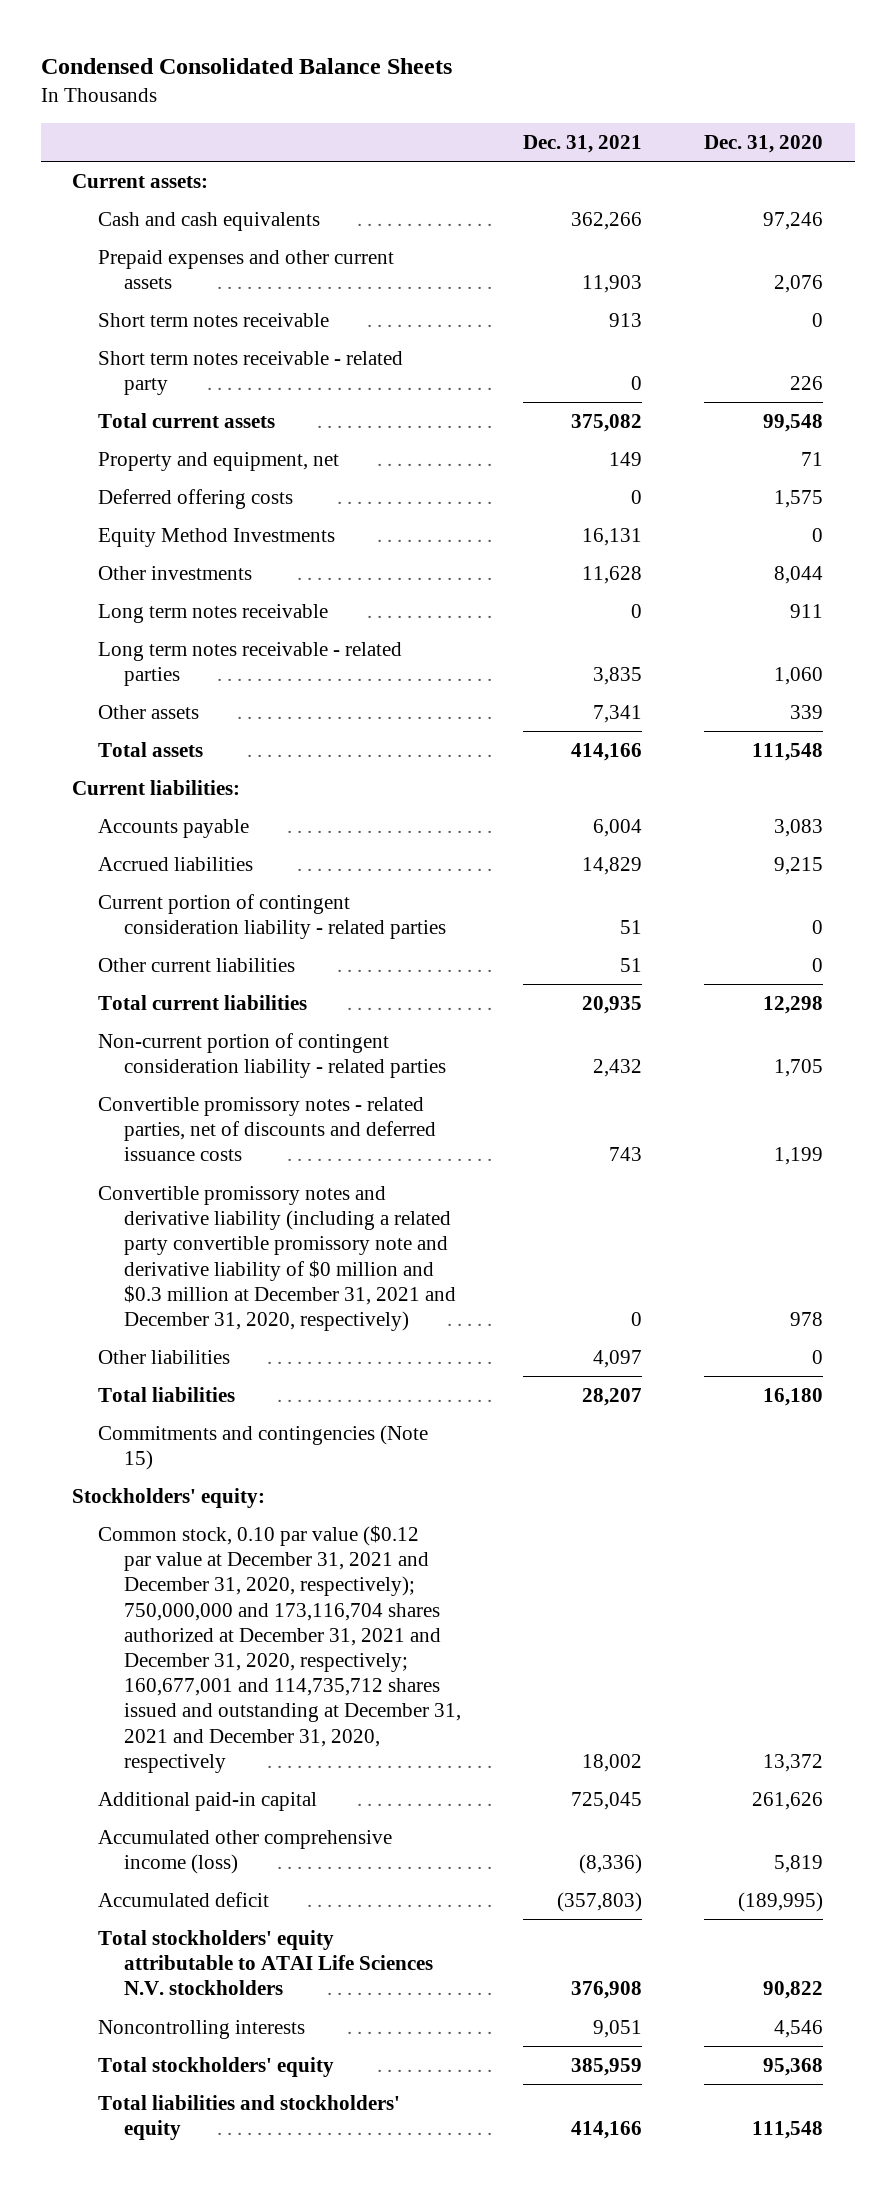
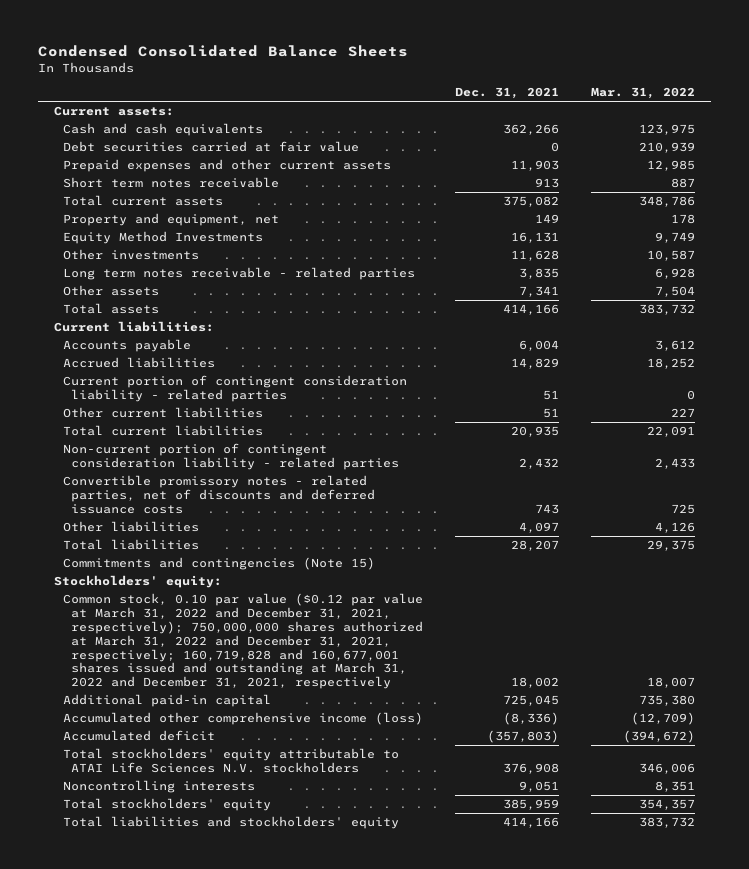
- | Dec. 31, 2021 | Dec. 31, 2020
+ | Dec. 31, 2021 | Mar. 31, 2022
+ Debt securities carried at fair value | 0 | 210,939
- Short term notes receivable - related party | 0 | 226
- Deferred offering costs | 0 | 1,575
- Long term notes receivable | 0 | 911
- Convertible promissory notes and derivative liability (including a related party convertible promissory note and derivative liability of $0 million and $0.3 million at December 31, 2021 and December 31, 2020, respectively) | 0 | 978
- Common stock, 0.10 par value ($0.12 par value at December 31, 2021 and December 31, 2020, respectively); 750,000,000 and 173,116,704 shares authorized at December 31, 2021 and December 31, 2020, respectively; 160,677,001 and 114,735,712 shares issued and outstanding at December 31, 2021 and December 31, 2020, respectively | 18,002 | 13,372
+ Common stock, 0.10 par value ($0.12 par value at March 31, 2022 and December 31, 2021, respectively); 750,000,000 shares authorized at March 31, 2022 and December 31, 2021, respectively; 160,719,828 and 160,677,001 shares issued and outstanding at March 31, 2022 and December 31, 2021, respectively | 18,002 | 18,007

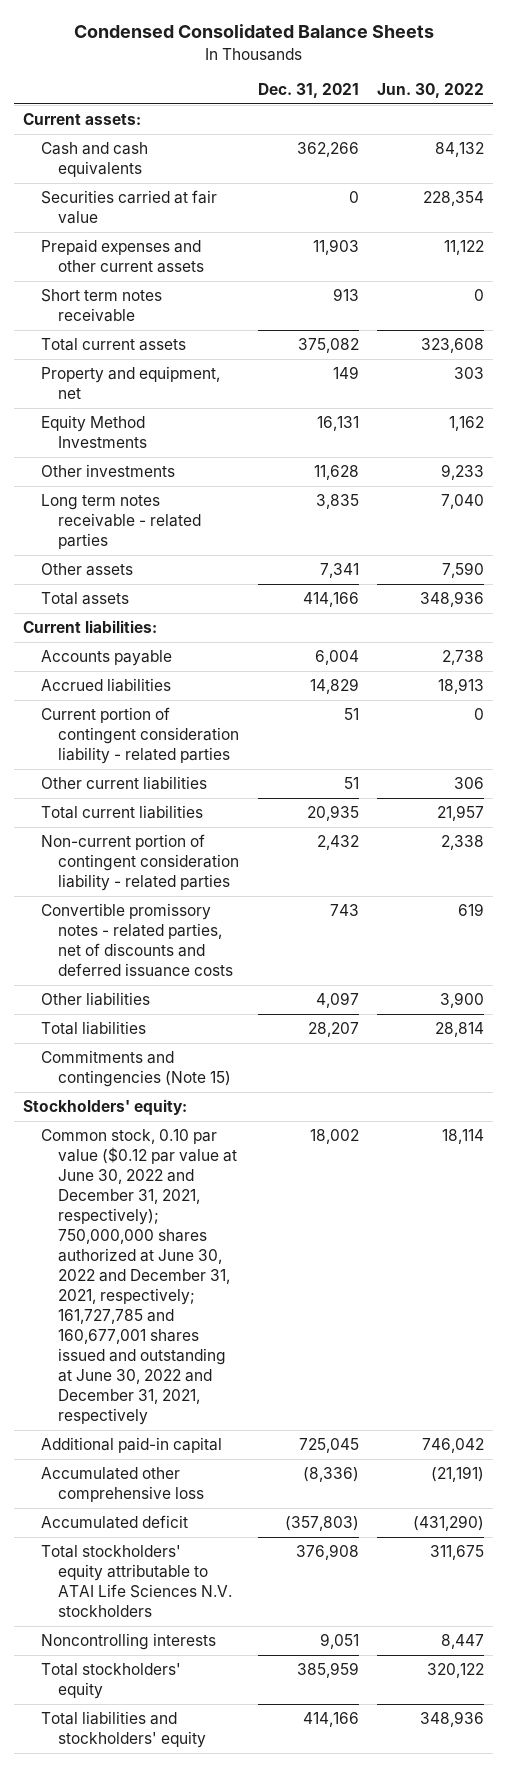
- | Dec. 31, 2021 | Mar. 31, 2022
+ | Dec. 31, 2021 | Jun. 30, 2022
- Debt securities carried at fair value | 0 | 210,939
+ Securities carried at fair value | 0 | 228,354
- Common stock, 0.10 par value ($0.12 par value at March 31, 2022 and December 31, 2021, respectively); 750,000,000 shares authorized at March 31, 2022 and December 31, 2021, respectively; 160,719,828 and 160,677,001 shares issued and outstanding at March 31, 2022 and December 31, 2021, respectively | 18,002 | 18,007
+ Common stock, 0.10 par value ($0.12 par value at June 30, 2022 and December 31, 2021, respectively); 750,000,000 shares authorized at June 30, 2022 and December 31, 2021, respectively; 161,727,785 and 160,677,001 shares issued and outstanding at June 30, 2022 and December 31, 2021, respectively | 18,002 | 18,114
- Accumulated other comprehensive income (loss) | (8,336) | (12,709)
+ Accumulated other comprehensive loss | (8,336) | (21,191)

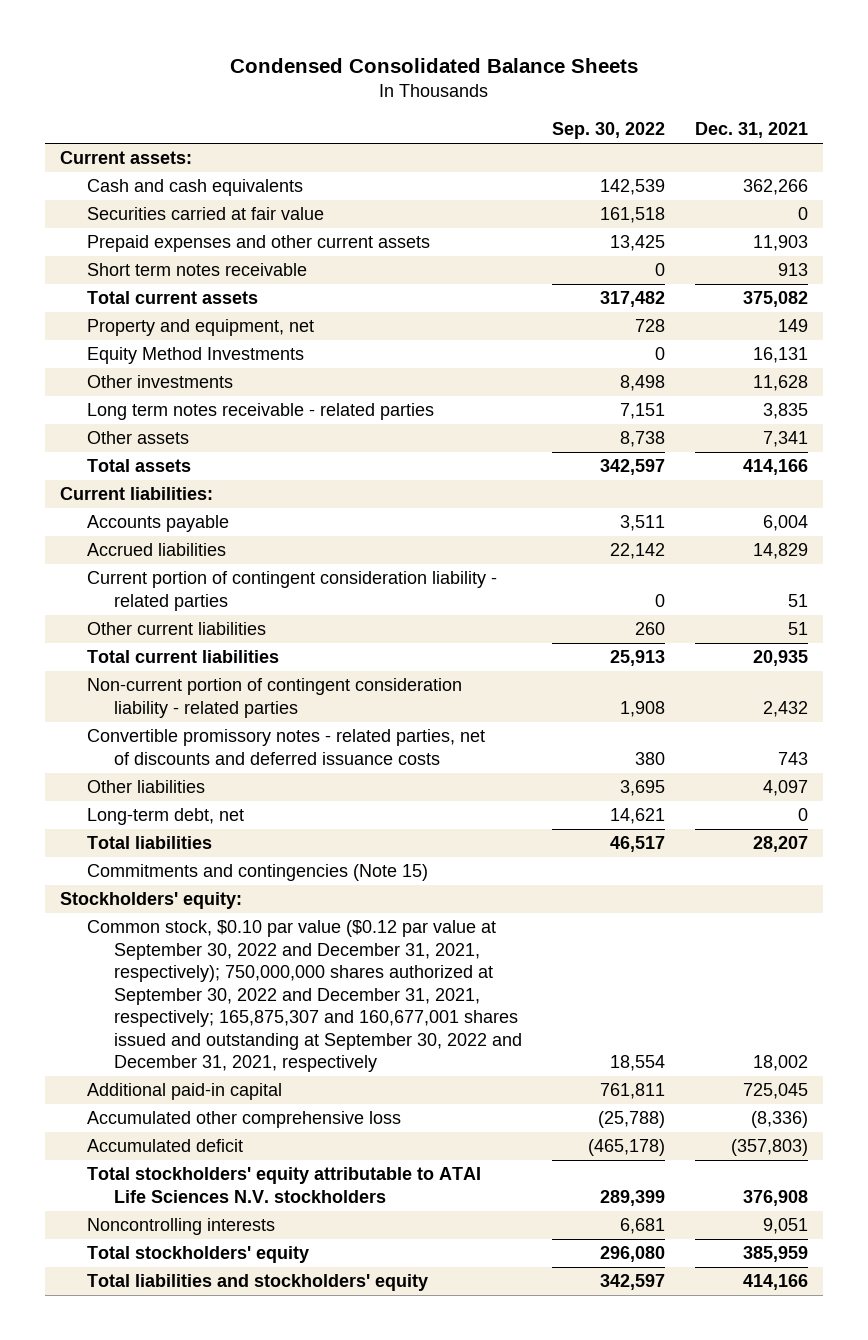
- | Dec. 31, 2021 | Jun. 30, 2022
+ | Sep. 30, 2022 | Dec. 31, 2021
+ Long-term debt, net | 14,621 | 0
- Common stock, 0.10 par value ($0.12 par value at June 30, 2022 and December 31, 2021, respectively); 750,000,000 shares authorized at June 30, 2022 and December 31, 2021, respectively; 161,727,785 and 160,677,001 shares issued and outstanding at June 30, 2022 and December 31, 2021, respectively | 18,002 | 18,114
+ Common stock, $0.10 par value ($0.12 par value at September 30, 2022 and December 31, 2021, respectively); 750,000,000 shares authorized at September 30, 2022 and December 31, 2021, respectively; 165,875,307 and 160,677,001 shares issued and outstanding at September 30, 2022 and December 31, 2021, respectively | 18,554 | 18,002

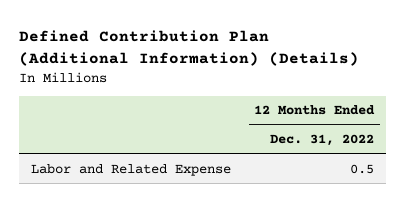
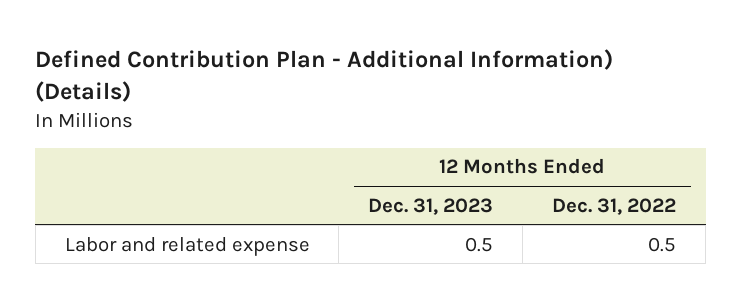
- Defined Contribution Plan (Additional Information) (Details)
+ Defined Contribution Plan - Additional Information) (Details)
- | 12 Months Ended Dec. 31, 2022
+ | 12 Months Ended Dec. 31, 2023 | 12 Months Ended Dec. 31, 2022
- Labor and Related Expense | 0.5
+ Labor and related expense | 0.5 | 0.5

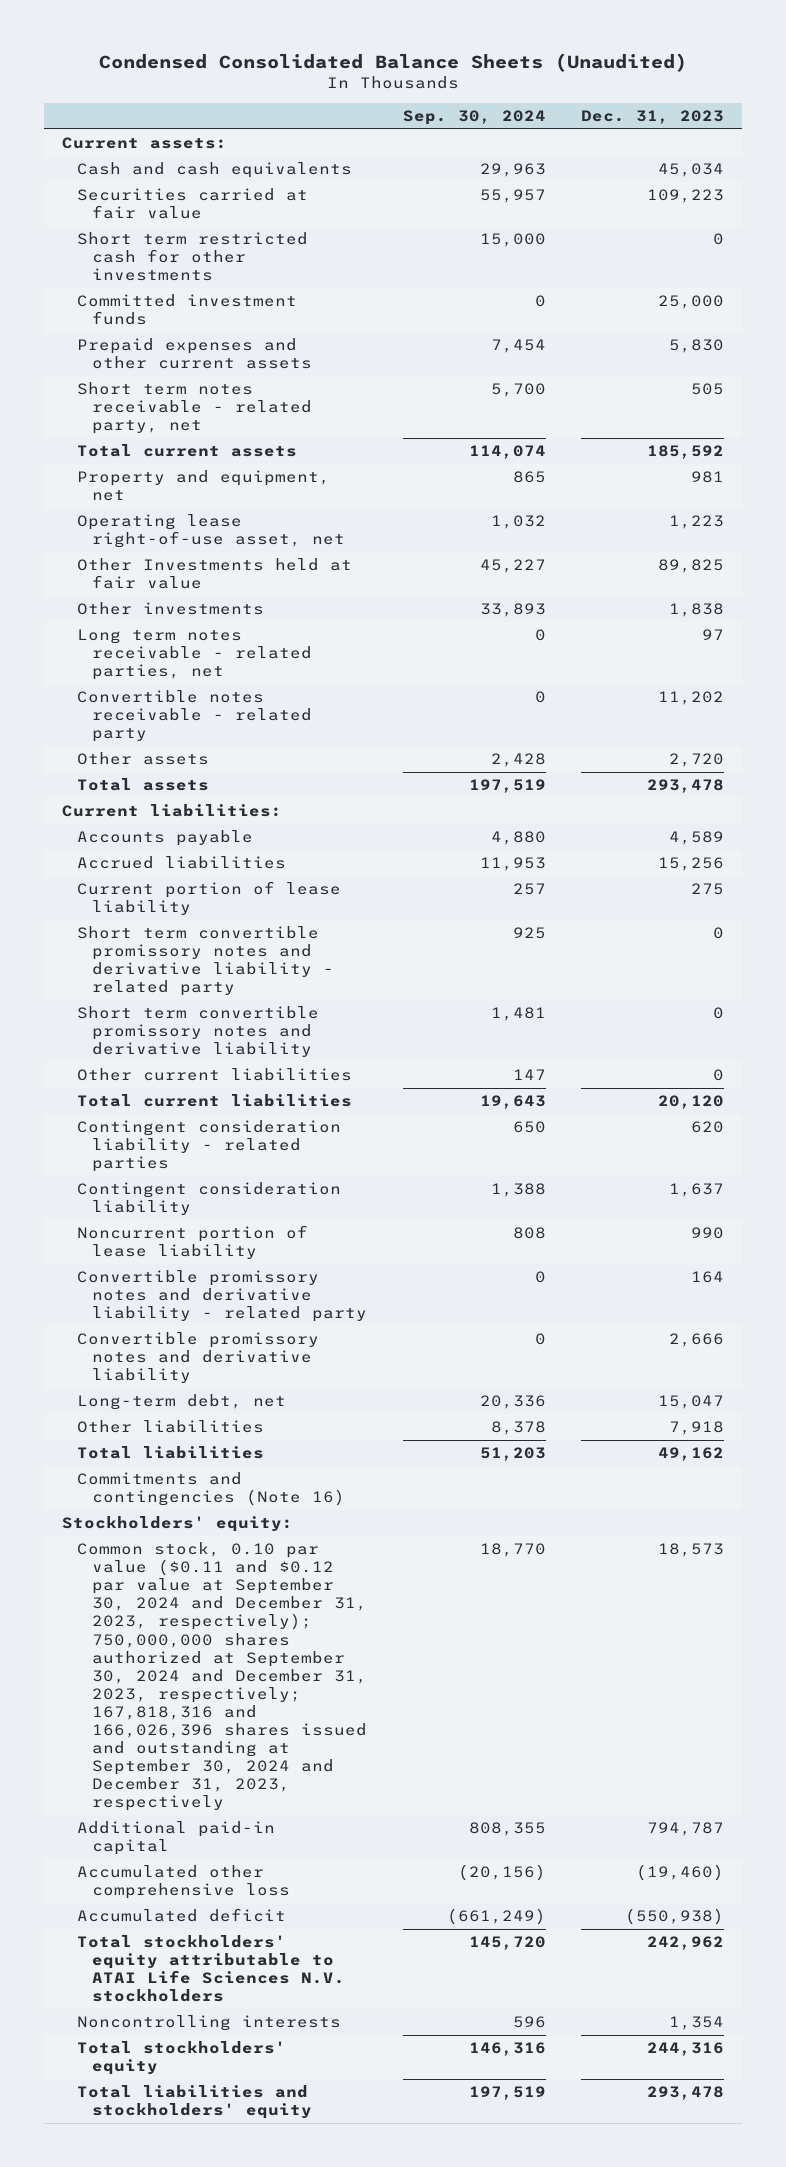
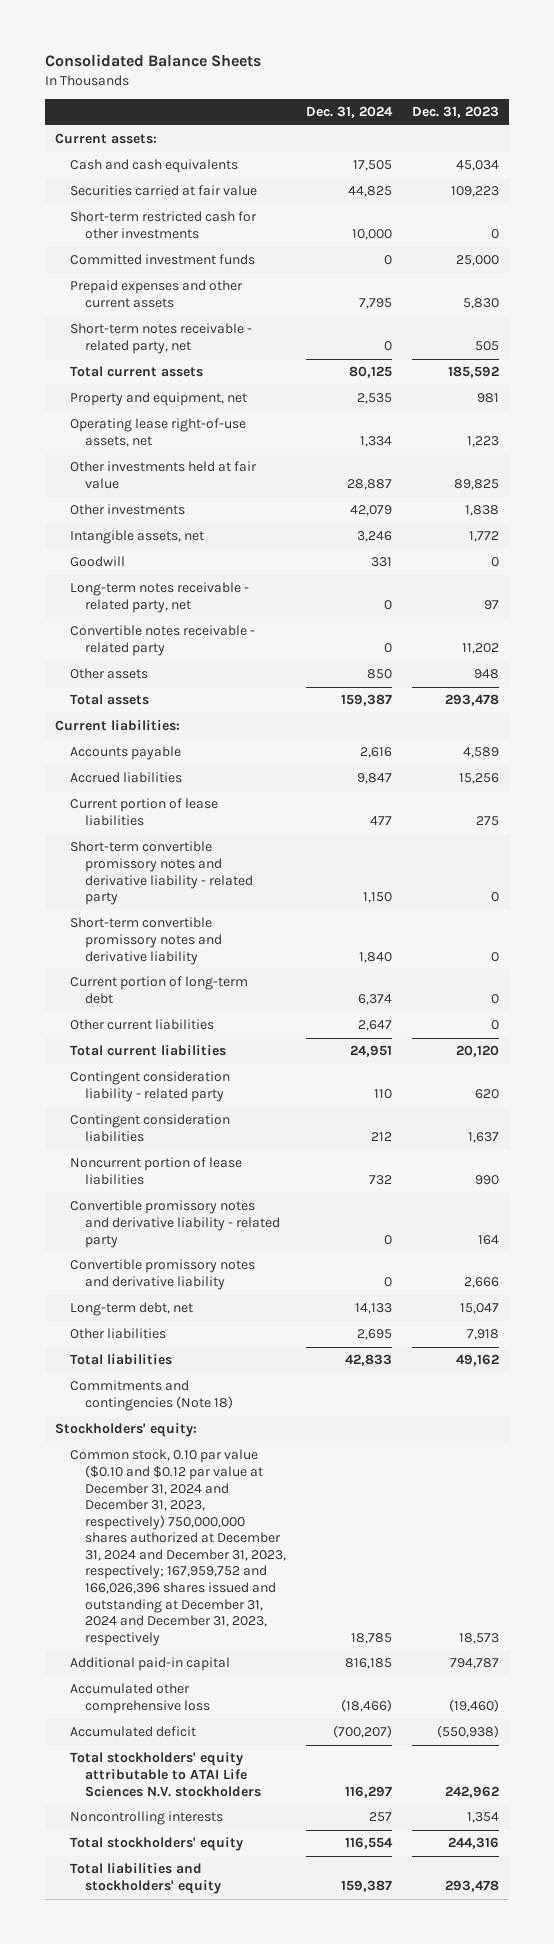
- Condensed Consolidated Balance Sheets (Unaudited)
+ Consolidated Balance Sheets
- | Sep. 30, 2024 | Dec. 31, 2023
+ | Dec. 31, 2024 | Dec. 31, 2023
- Short term restricted cash for other investments | 15,000 | 0
+ Short-term restricted cash for other investments | 10,000 | 0
- Short term notes receivable - related party, net | 5,700 | 505
+ Short-term notes receivable - related party, net | 0 | 505
- Operating lease right-of-use asset, net | 1,032 | 1,223
- Other Investments held at fair value | 45,227 | 89,825
+ Operating lease right-of-use assets, net | 1,334 | 1,223
+ Other investments held at fair value | 28,887 | 89,825
- Long term notes receivable - related parties, net | 0 | 97
+ Intangible assets, net | 3,246 | 1,772
+ Goodwill | 331 | 0
+ Long-term notes receivable - related party, net | 0 | 97
- Other assets | 2,428 | 2,720
+ Other assets | 850 | 948
- Current portion of lease liability | 257 | 275
- Short term convertible promissory notes and derivative liability - related party | 925 | 0
- Short term convertible promissory notes and derivative liability | 1,481 | 0
+ Current portion of lease liabilities | 477 | 275
+ Short-term convertible promissory notes and derivative liability - related party | 1,150 | 0
+ Short-term convertible promissory notes and derivative liability | 1,840 | 0
+ Current portion of long-term debt | 6,374 | 0
- Contingent consideration liability - related parties | 650 | 620
- Contingent consideration liability | 1,388 | 1,637
- Noncurrent portion of lease liability | 808 | 990
+ Contingent consideration liability - related party | 110 | 620
+ Contingent consideration liabilities | 212 | 1,637
+ Noncurrent portion of lease liabilities | 732 | 990
- Commitments and contingencies (Note 16)
+ Commitments and contingencies (Note 18)
- Common stock, 0.10 par value ($0.11 and $0.12 par value at September 30, 2024 and December 31, 2023, respectively); 750,000,000 shares authorized at September 30, 2024 and December 31, 2023, respectively; 167,818,316 and 166,026,396 shares issued and outstanding at September 30, 2024 and December 31, 2023, respectively | 18,770 | 18,573
+ Common stock, 0.10 par value ($0.10 and $0.12 par value at December 31, 2024 and December 31, 2023, respectively) 750,000,000 shares authorized at December 31, 2024 and December 31, 2023, respectively; 167,959,752 and 166,026,396 shares issued and outstanding at December 31, 2024 and December 31, 2023, respectively | 18,785 | 18,573

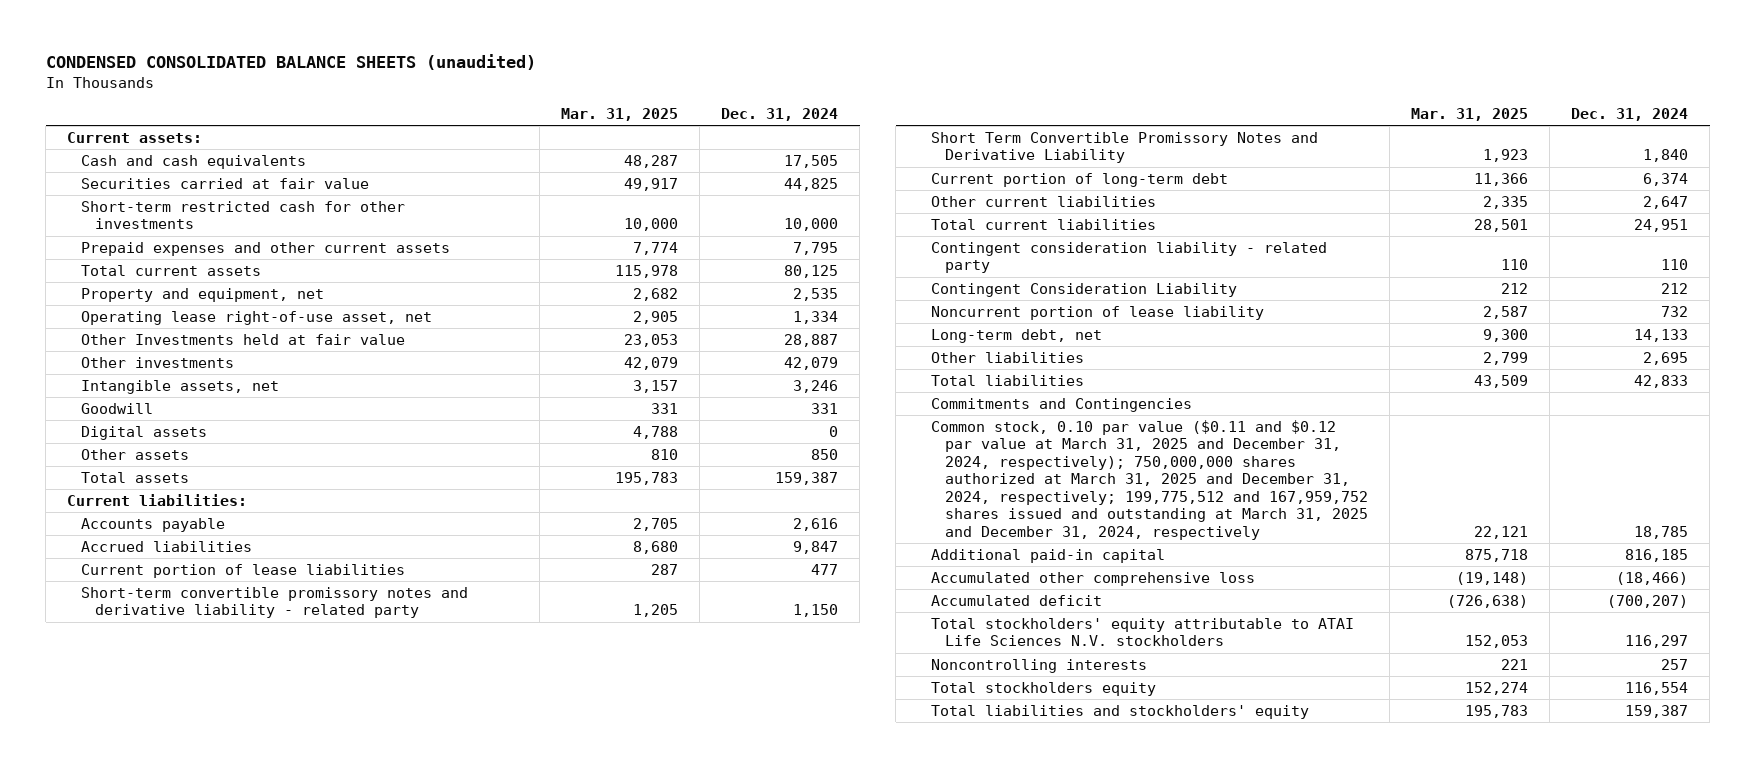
- Consolidated Balance Sheets
+ CONDENSED CONSOLIDATED BALANCE SHEETS (unaudited)
- | Dec. 31, 2024 | Dec. 31, 2023
+ | Mar. 31, 2025 | Dec. 31, 2024
- Committed investment funds | 0 | 25,000
- Short-term notes receivable - related party, net | 0 | 505
- Operating lease right-of-use assets, net | 1,334 | 1,223
- Other investments held at fair value | 28,887 | 89,825
+ Operating lease right-of-use asset, net | 2,905 | 1,334
+ Other Investments held at fair value | 23,053 | 28,887
- Long-term notes receivable - related party, net | 0 | 97
- Convertible notes receivable - related party | 0 | 11,202
+ Digital assets | 4,788 | 0
- Short-term convertible promissory notes and derivative liability | 1,840 | 0
+ Short Term Convertible Promissory Notes and Derivative Liability | 1,923 | 1,840
- Contingent consideration liabilities | 212 | 1,637
- Noncurrent portion of lease liabilities | 732 | 990
- Convertible promissory notes and derivative liability - related party | 0 | 164
- Convertible promissory notes and derivative liability | 0 | 2,666
+ Contingent Consideration Liability | 212 | 212
+ Noncurrent portion of lease liability | 2,587 | 732
- Commitments and contingencies (Note 18)
- Stockholders' equity:
- Common stock, 0.10 par value ($0.10 and $0.12 par value at December 31, 2024 and December 31, 2023, respectively) 750,000,000 shares authorized at December 31, 2024 and December 31, 2023, respectively; 167,959,752 and 166,026,396 shares issued and outstanding at December 31, 2024 and December 31, 2023, respectively | 18,785 | 18,573
+ Commitments and Contingencies
+ Common stock, 0.10 par value ($0.11 and $0.12 par value at March 31, 2025 and December 31, 2024, respectively); 750,000,000 shares authorized at March 31, 2025 and December 31, 2024, respectively; 199,775,512 and 167,959,752 shares issued and outstanding at March 31, 2025 and December 31, 2024, respectively | 22,121 | 18,785
- Total stockholders' equity | 116,554 | 244,316
+ Total stockholders equity | 152,274 | 116,554

